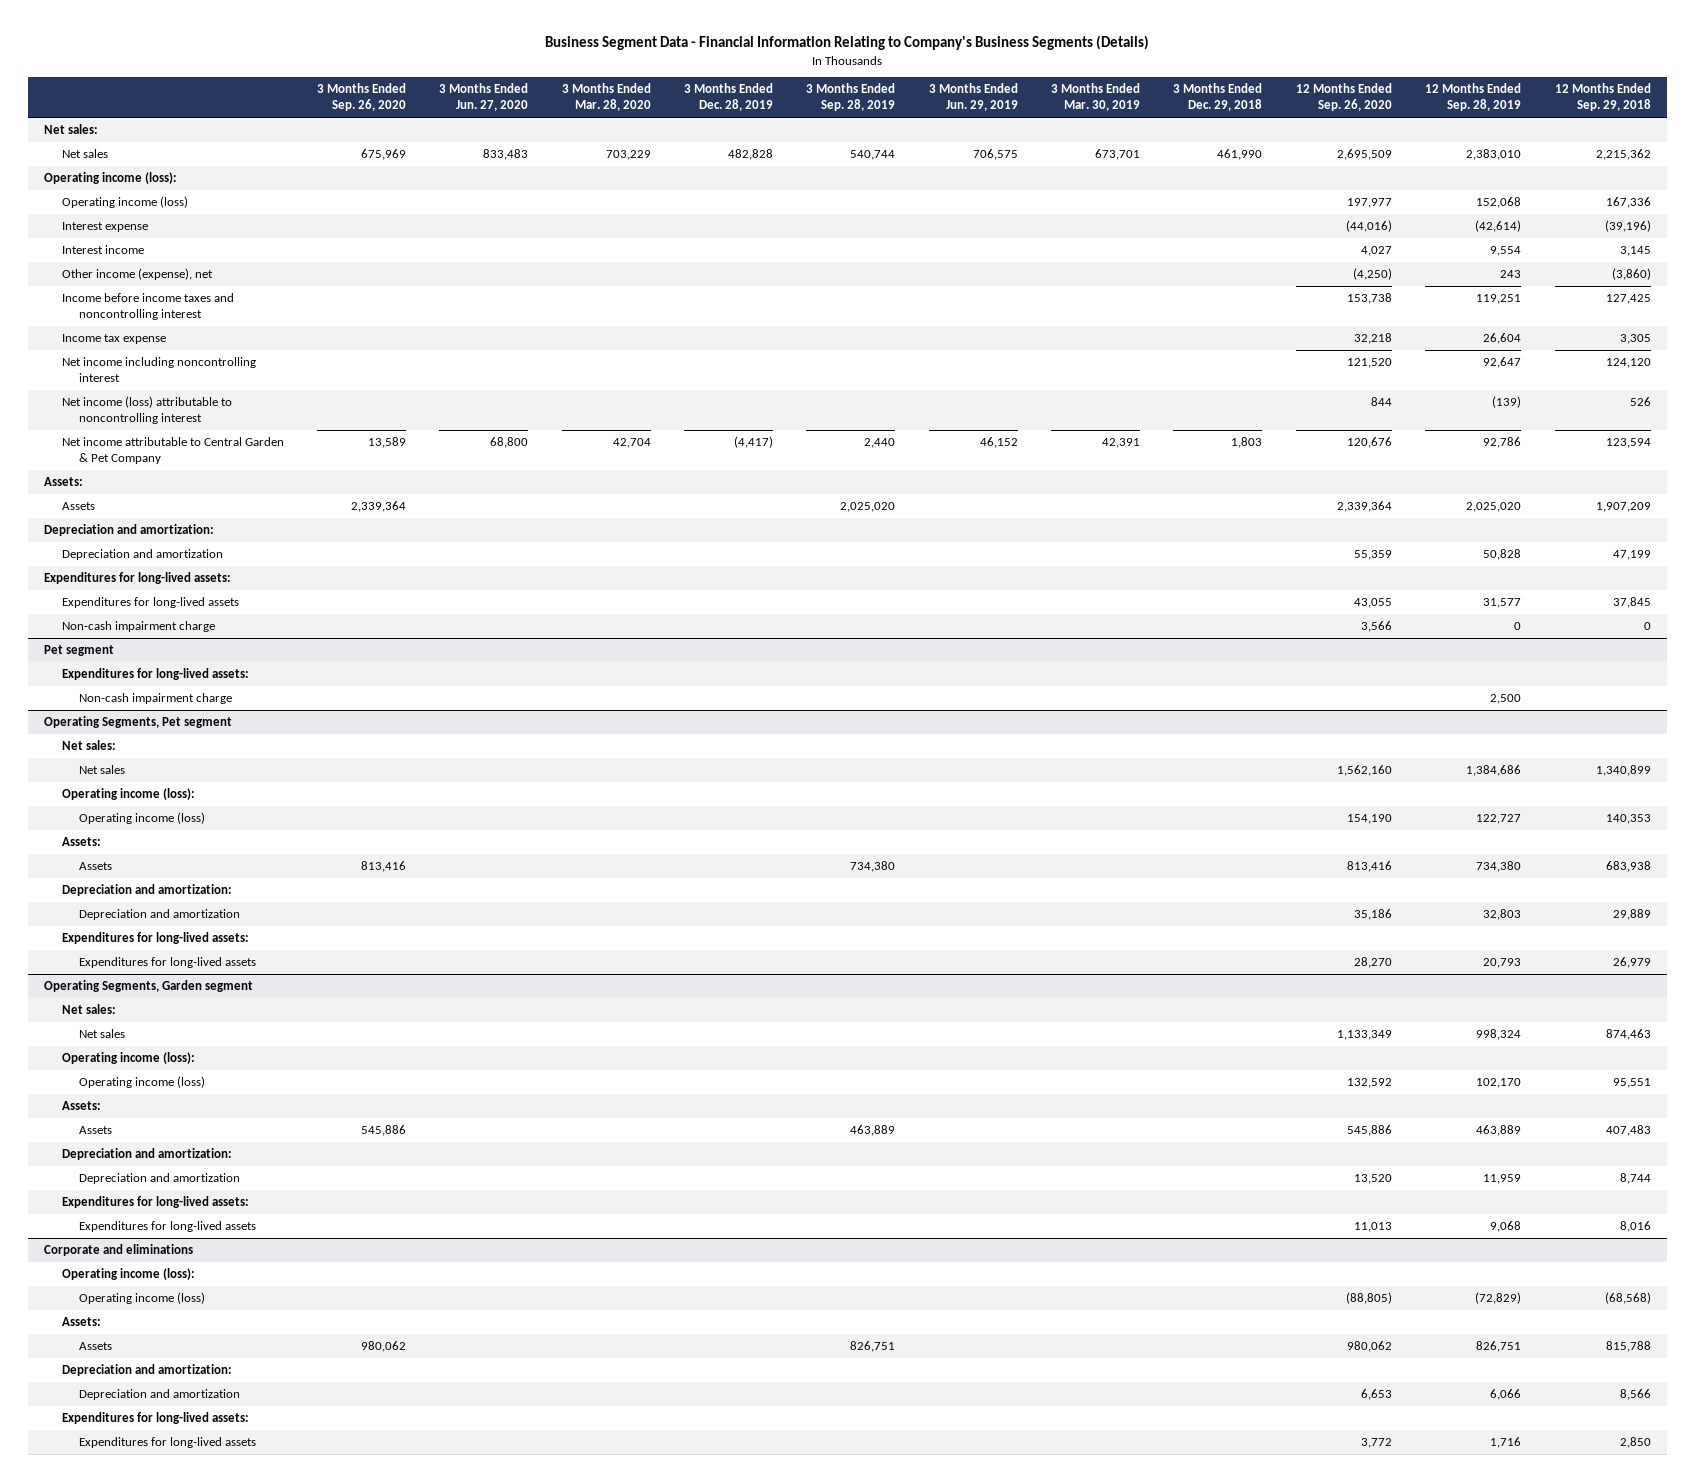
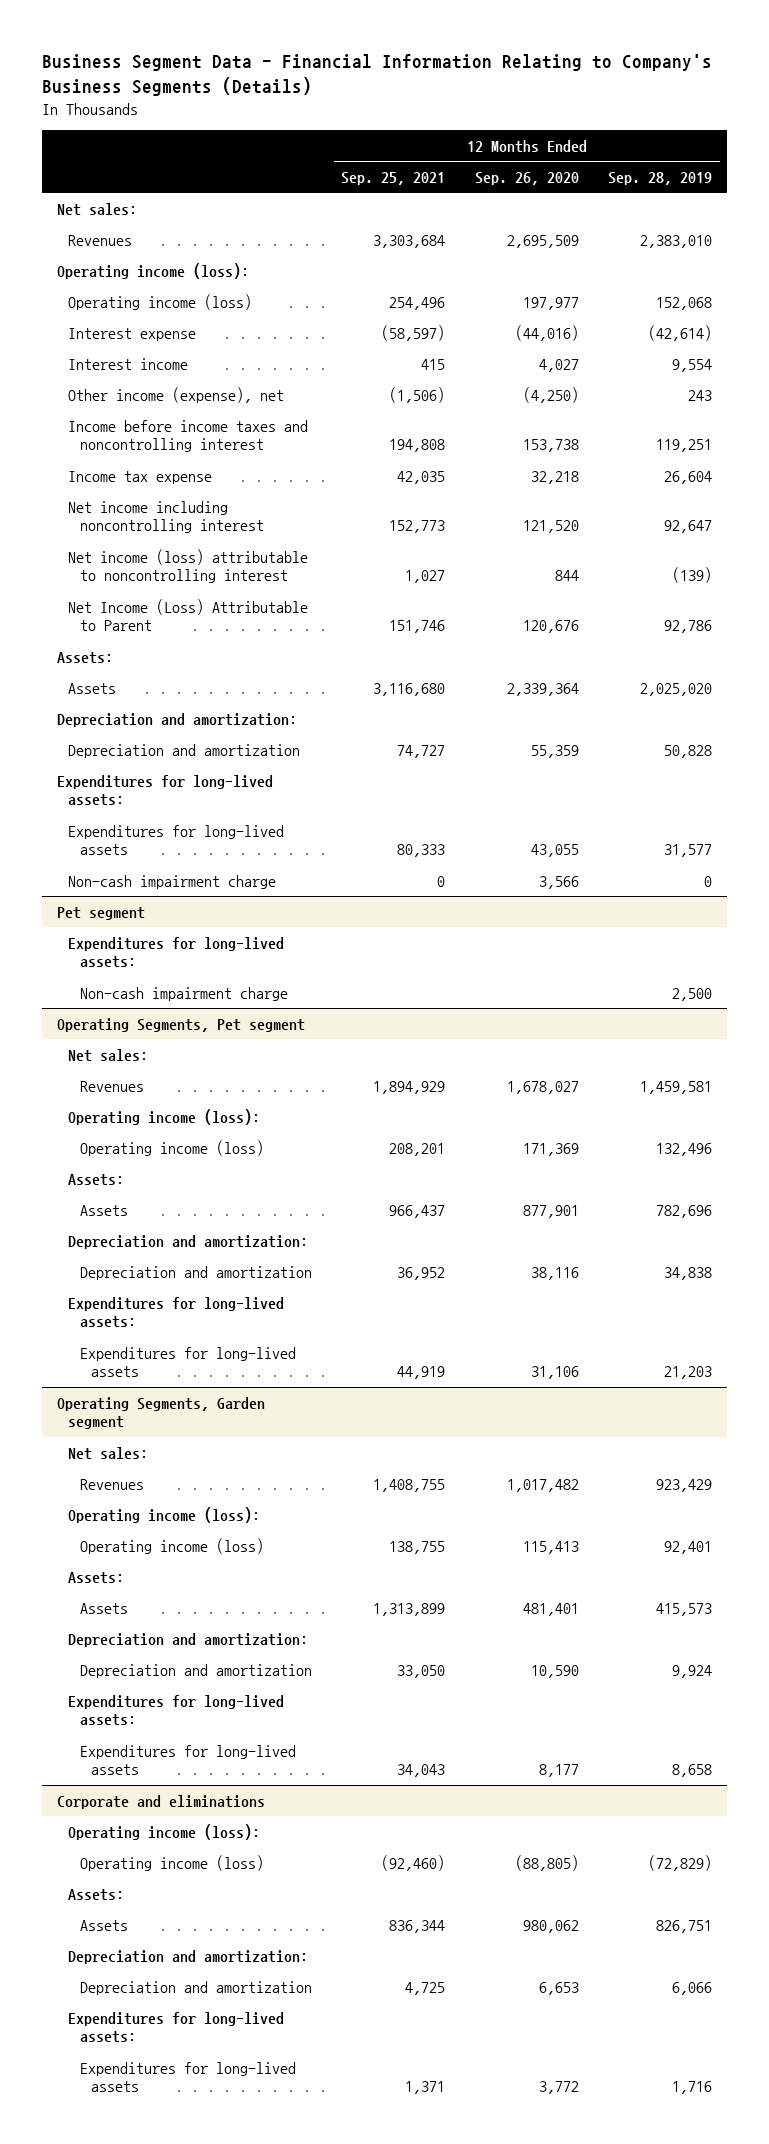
- | 3 Months Ended Sep. 26, 2020 | 3 Months Ended Jun. 27, 2020 | 3 Months Ended Mar. 28, 2020 | 3 Months Ended Dec. 28, 2019 | 3 Months Ended Sep. 28, 2019 | 3 Months Ended Jun. 29, 2019 | 3 Months Ended Mar. 30, 2019 | 3 Months Ended Dec. 29, 2018 | 12 Months Ended Sep. 26, 2020 | 12 Months Ended Sep. 28, 2019 | 12 Months Ended Sep. 29, 2018
+ | 12 Months Ended Sep. 25, 2021 | 12 Months Ended Sep. 26, 2020 | 12 Months Ended Sep. 28, 2019
- Net sales | 675,969 | 833,483 | 703,229 | 482,828 | 540,744 | 706,575 | 673,701 | 461,990 | 2,695,509 | 2,383,010 | 2,215,362
+ Revenues | 3,303,684 | 2,695,509 | 2,383,010
- Net income attributable to Central Garden & Pet Company | 13,589 | 68,800 | 42,704 | (4,417) | 2,440 | 46,152 | 42,391 | 1,803 | 120,676 | 92,786 | 123,594
+ Net Income (Loss) Attributable to Parent | 151,746 | 120,676 | 92,786
@ Operating Segments, Pet segment
- Net sales | | | | | | | | | 1,562,160 | 1,384,686 | 1,340,899
+ Revenues | 1,894,929 | 1,678,027 | 1,459,581
- Operating income (loss) | | | | | | | | | 154,190 | 122,727 | 140,353
+ Operating income (loss) | 208,201 | 171,369 | 132,496
- Assets | 813,416 | | | | 734,380 | | | | 813,416 | 734,380 | 683,938
+ Assets | 966,437 | 877,901 | 782,696
- Depreciation and amortization | | | | | | | | | 35,186 | 32,803 | 29,889
+ Depreciation and amortization | 36,952 | 38,116 | 34,838
- Expenditures for long-lived assets | | | | | | | | | 28,270 | 20,793 | 26,979
+ Expenditures for long-lived assets | 44,919 | 31,106 | 21,203
@ Operating Segments, Garden segment
- Net sales | | | | | | | | | 1,133,349 | 998,324 | 874,463
+ Revenues | 1,408,755 | 1,017,482 | 923,429
- Operating income (loss) | | | | | | | | | 132,592 | 102,170 | 95,551
+ Operating income (loss) | 138,755 | 115,413 | 92,401
- Assets | 545,886 | | | | 463,889 | | | | 545,886 | 463,889 | 407,483
+ Assets | 1,313,899 | 481,401 | 415,573
- Depreciation and amortization | | | | | | | | | 13,520 | 11,959 | 8,744
+ Depreciation and amortization | 33,050 | 10,590 | 9,924
- Expenditures for long-lived assets | | | | | | | | | 11,013 | 9,068 | 8,016
+ Expenditures for long-lived assets | 34,043 | 8,177 | 8,658

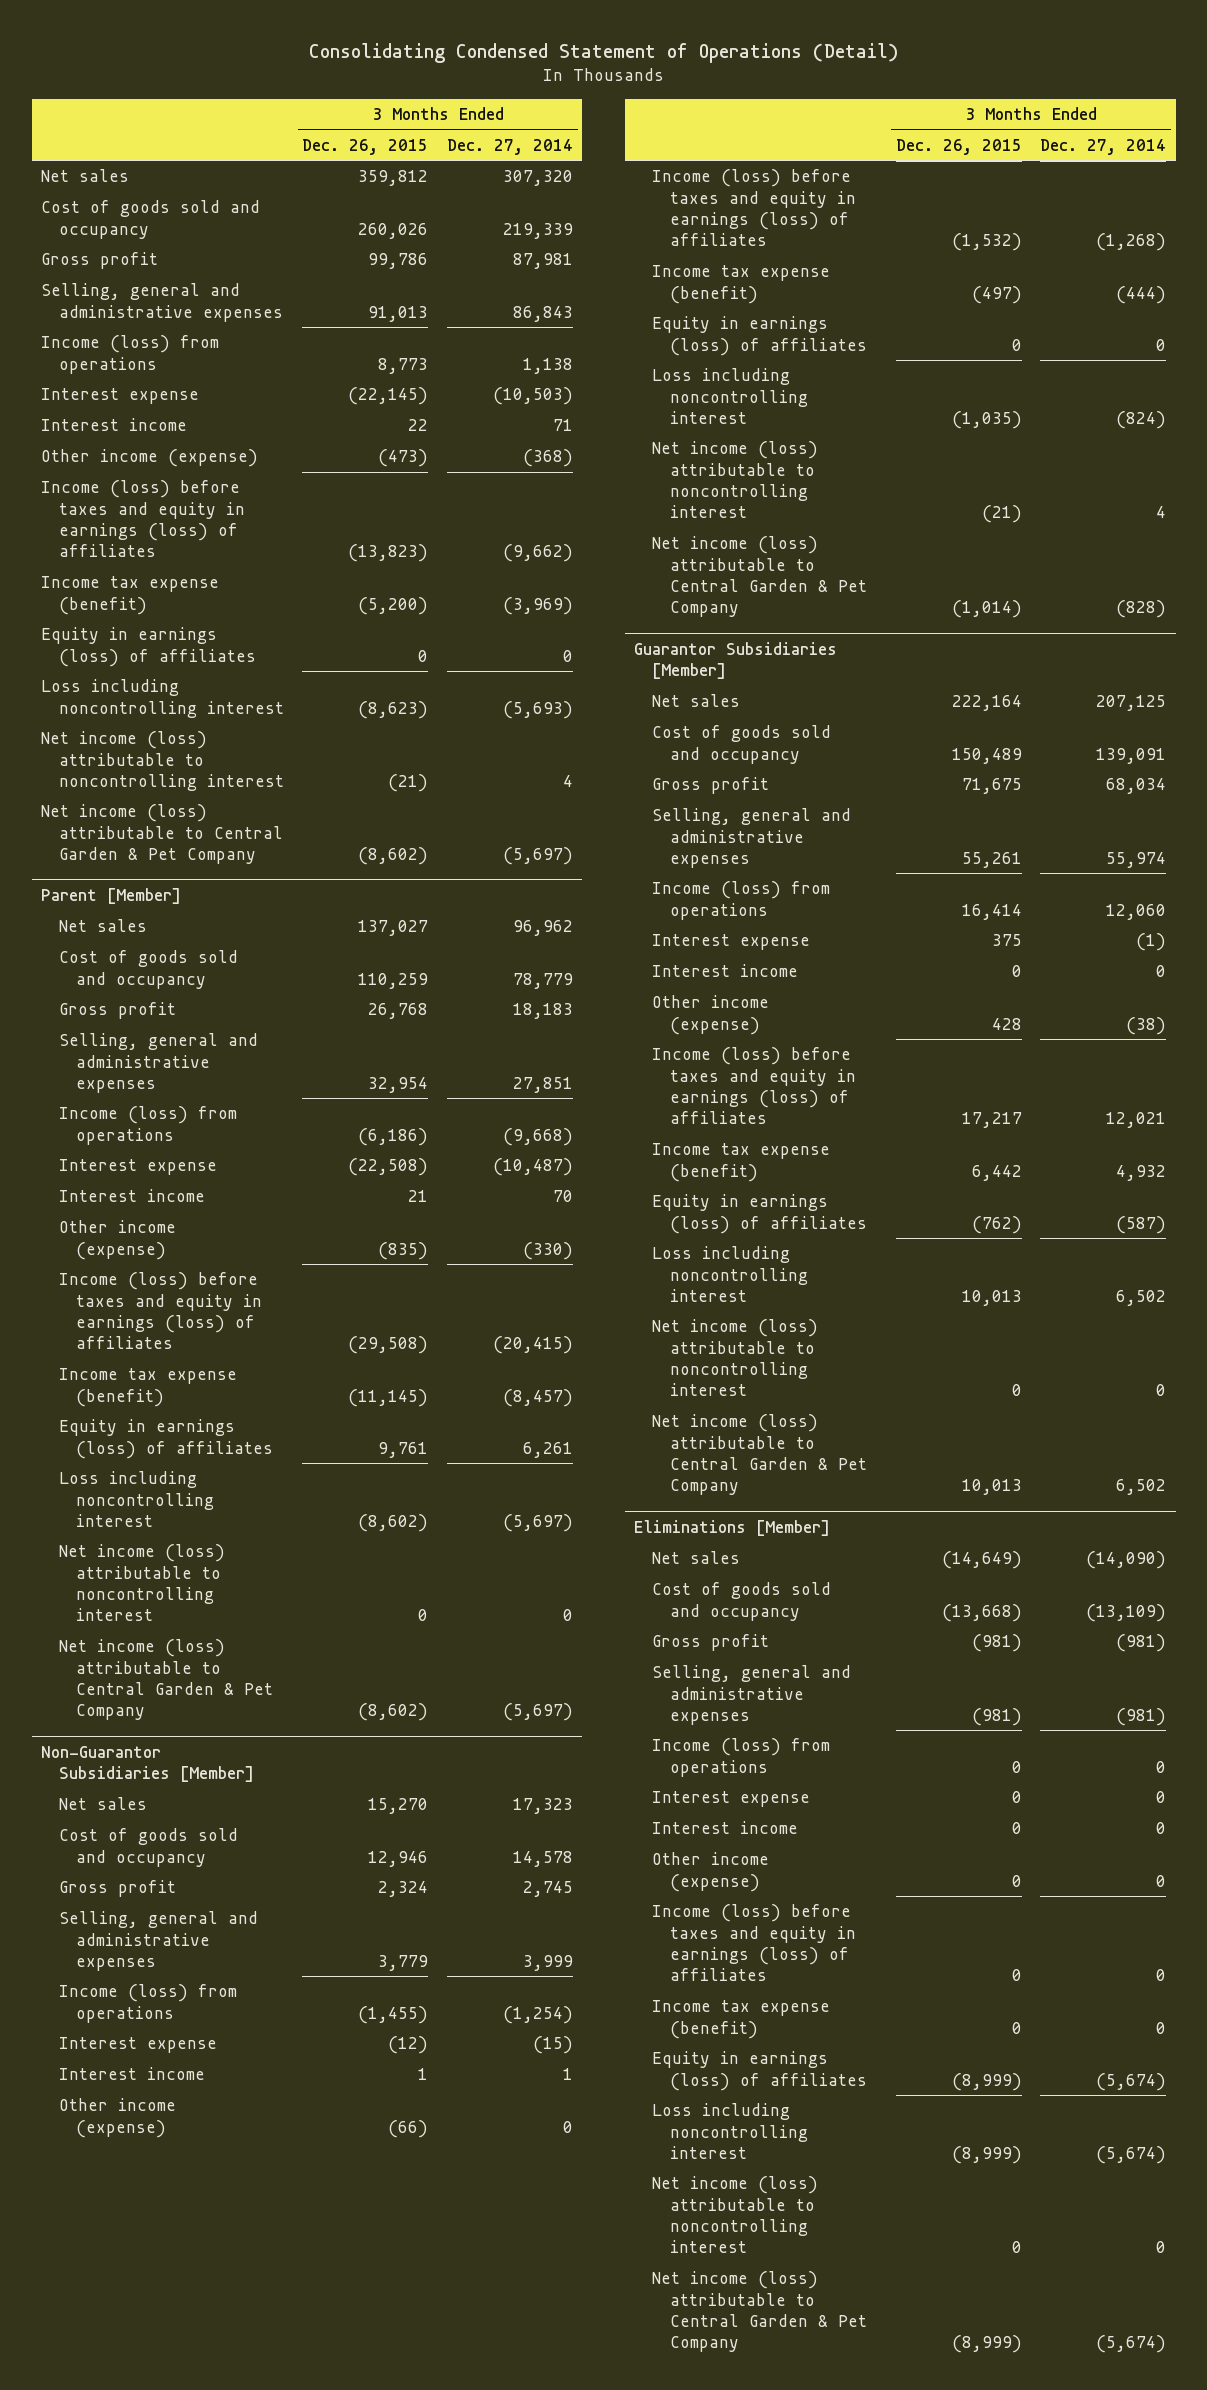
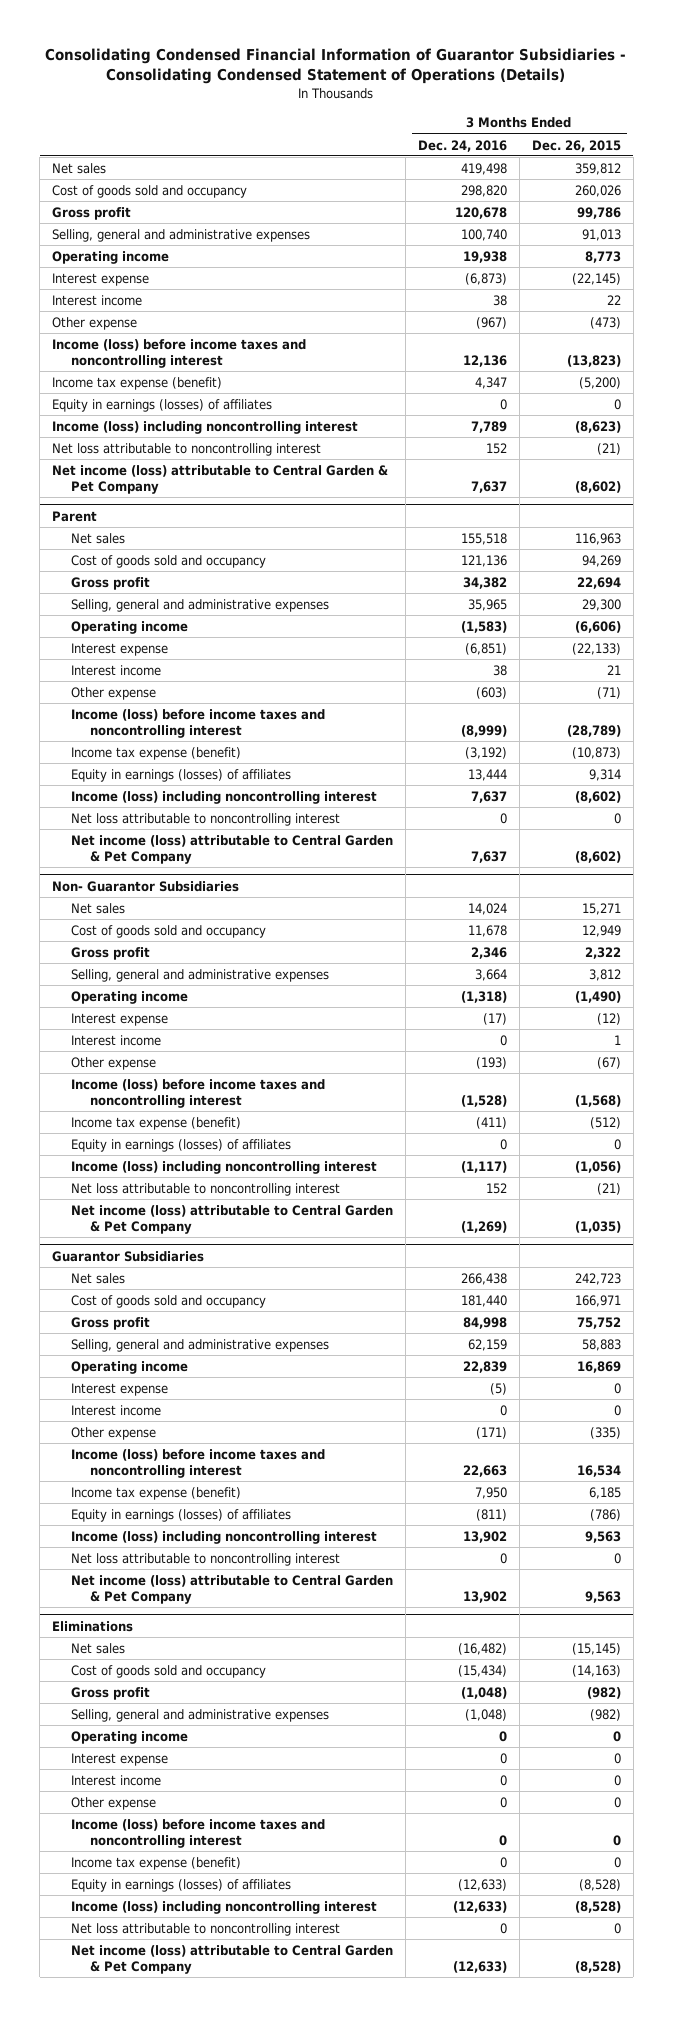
- Consolidating Condensed Statement of Operations (Detail)
+ Consolidating Condensed Financial Information of Guarantor Subsidiaries - Consolidating Condensed Statement of Operations (Details)
- | 3 Months Ended Dec. 26, 2015 | 3 Months Ended Dec. 27, 2014
+ | 3 Months Ended Dec. 24, 2016 | 3 Months Ended Dec. 26, 2015
- Income (loss) from operations | 8,773 | 1,138
+ Operating income | 19,938 | 8,773
- Other income (expense) | (473) | (368)
- Income (loss) before taxes and equity in earnings (loss) of affiliates | (13,823) | (9,662)
+ Other expense | (967) | (473)
+ Income (loss) before income taxes and noncontrolling interest | 12,136 | (13,823)
- Equity in earnings (loss) of affiliates | 0 | 0
- Loss including noncontrolling interest | (8,623) | (5,693)
- Net income (loss) attributable to noncontrolling interest | (21) | 4
+ Equity in earnings (losses) of affiliates | 0 | 0
+ Income (loss) including noncontrolling interest | 7,789 | (8,623)
+ Net loss attributable to noncontrolling interest | 152 | (21)
- Parent [Member]
- Net sales | 137,027 | 96,962
- Cost of goods sold and occupancy | 110,259 | 78,779
- Gross profit | 26,768 | 18,183
- Selling, general and administrative expenses | 32,954 | 27,851
- Income (loss) from operations | (6,186) | (9,668)
- Interest expense | (22,508) | (10,487)
+ Parent
+ Net sales | 155,518 | 116,963
+ Cost of goods sold and occupancy | 121,136 | 94,269
+ Gross profit | 34,382 | 22,694
+ Selling, general and administrative expenses | 35,965 | 29,300
+ Operating income | (1,583) | (6,606)
+ Interest expense | (6,851) | (22,133)
- Other income (expense) | (835) | (330)
- Income (loss) before taxes and equity in earnings (loss) of affiliates | (29,508) | (20,415)
- Income tax expense (benefit) | (11,145) | (8,457)
- Equity in earnings (loss) of affiliates | 9,761 | 6,261
- Loss including noncontrolling interest | (8,602) | (5,697)
- Net income (loss) attributable to noncontrolling interest | 0 | 0
+ Other expense | (603) | (71)
+ Income (loss) before income taxes and noncontrolling interest | (8,999) | (28,789)
+ Income tax expense (benefit) | (3,192) | (10,873)
+ Equity in earnings (losses) of affiliates | 13,444 | 9,314
+ Income (loss) including noncontrolling interest | 7,637 | (8,602)
+ Net loss attributable to noncontrolling interest | 0 | 0
- Non-Guarantor Subsidiaries [Member]
- Net sales | 15,270 | 17,323
- Cost of goods sold and occupancy | 12,946 | 14,578
- Gross profit | 2,324 | 2,745
- Selling, general and administrative expenses | 3,779 | 3,999
- Income (loss) from operations | (1,455) | (1,254)
+ Non- Guarantor Subsidiaries
+ Net sales | 14,024 | 15,271
+ Cost of goods sold and occupancy | 11,678 | 12,949
+ Gross profit | 2,346 | 2,322
+ Selling, general and administrative expenses | 3,664 | 3,812
+ Operating income | (1,318) | (1,490)
- Other income (expense) | (66) | 0
- Income (loss) before taxes and equity in earnings (loss) of affiliates | (1,532) | (1,268)
- Income tax expense (benefit) | (497) | (444)
- Equity in earnings (loss) of affiliates | 0 | 0
- Loss including noncontrolling interest | (1,035) | (824)
- Net income (loss) attributable to noncontrolling interest | (21) | 4
- Net income (loss) attributable to Central Garden & Pet Company | (1,014) | (828)
- Guarantor Subsidiaries [Member]
- Net sales | 222,164 | 207,125
- Cost of goods sold and occupancy | 150,489 | 139,091
- Gross profit | 71,675 | 68,034
- Selling, general and administrative expenses | 55,261 | 55,974
- Income (loss) from operations | 16,414 | 12,060
- Interest expense | 375 | (1)
+ Other expense | (193) | (67)
+ Income (loss) before income taxes and noncontrolling interest | (1,528) | (1,568)
+ Income tax expense (benefit) | (411) | (512)
+ Equity in earnings (losses) of affiliates | 0 | 0
+ Income (loss) including noncontrolling interest | (1,117) | (1,056)
+ Net loss attributable to noncontrolling interest | 152 | (21)
+ Net income (loss) attributable to Central Garden & Pet Company | (1,269) | (1,035)
+ Guarantor Subsidiaries
+ Net sales | 266,438 | 242,723
+ Cost of goods sold and occupancy | 181,440 | 166,971
+ Gross profit | 84,998 | 75,752
+ Selling, general and administrative expenses | 62,159 | 58,883
+ Operating income | 22,839 | 16,869
+ Interest expense | (5) | 0
- Other income (expense) | 428 | (38)
- Income (loss) before taxes and equity in earnings (loss) of affiliates | 17,217 | 12,021
- Income tax expense (benefit) | 6,442 | 4,932
- Equity in earnings (loss) of affiliates | (762) | (587)
- Loss including noncontrolling interest | 10,013 | 6,502
- Net income (loss) attributable to noncontrolling interest | 0 | 0
- Net income (loss) attributable to Central Garden & Pet Company | 10,013 | 6,502
- Eliminations [Member]
- Net sales | (14,649) | (14,090)
- Cost of goods sold and occupancy | (13,668) | (13,109)
- Gross profit | (981) | (981)
- Selling, general and administrative expenses | (981) | (981)
- Income (loss) from operations | 0 | 0
+ Other expense | (171) | (335)
+ Income (loss) before income taxes and noncontrolling interest | 22,663 | 16,534
+ Income tax expense (benefit) | 7,950 | 6,185
+ Equity in earnings (losses) of affiliates | (811) | (786)
+ Income (loss) including noncontrolling interest | 13,902 | 9,563
+ Net loss attributable to noncontrolling interest | 0 | 0
+ Net income (loss) attributable to Central Garden & Pet Company | 13,902 | 9,563
+ Eliminations
+ Net sales | (16,482) | (15,145)
+ Cost of goods sold and occupancy | (15,434) | (14,163)
+ Gross profit | (1,048) | (982)
+ Selling, general and administrative expenses | (1,048) | (982)
+ Operating income | 0 | 0
- Other income (expense) | 0 | 0
- Income (loss) before taxes and equity in earnings (loss) of affiliates | 0 | 0
+ Other expense | 0 | 0
+ Income (loss) before income taxes and noncontrolling interest | 0 | 0
- Equity in earnings (loss) of affiliates | (8,999) | (5,674)
- Loss including noncontrolling interest | (8,999) | (5,674)
- Net income (loss) attributable to noncontrolling interest | 0 | 0
- Net income (loss) attributable to Central Garden & Pet Company | (8,999) | (5,674)
+ Equity in earnings (losses) of affiliates | (12,633) | (8,528)
+ Income (loss) including noncontrolling interest | (12,633) | (8,528)
+ Net loss attributable to noncontrolling interest | 0 | 0
+ Net income (loss) attributable to Central Garden & Pet Company | (12,633) | (8,528)

